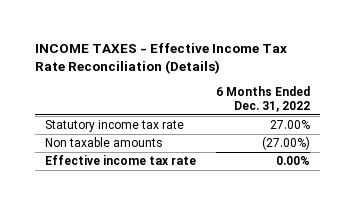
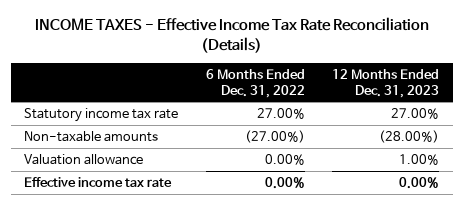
- | 6 Months Ended Dec. 31, 2022
+ | 6 Months Ended Dec. 31, 2022 | 12 Months Ended Dec. 31, 2023
- Non taxable amounts | (27.00%)
+ Non-taxable amounts | (27.00%) | (28.00%)
+ Valuation allowance | 0.00% | 1.00%

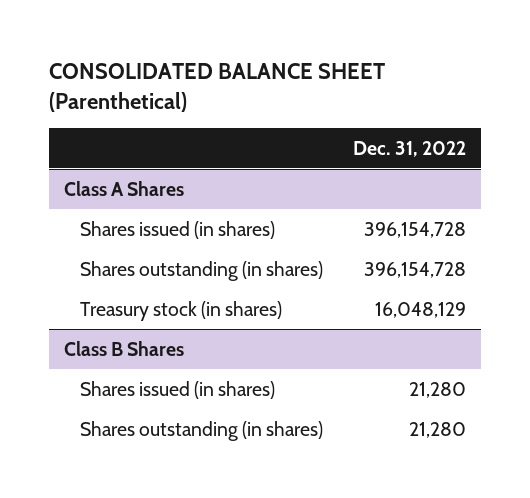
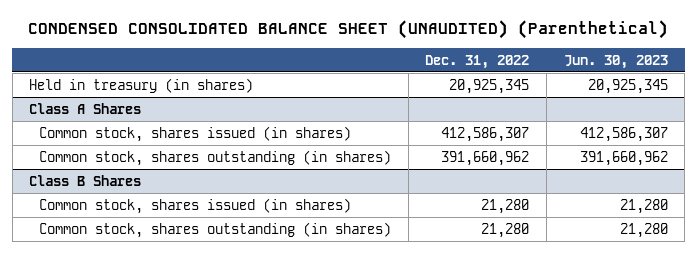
- CONSOLIDATED BALANCE SHEET (Parenthetical)
+ CONDENSED CONSOLIDATED BALANCE SHEET (UNAUDITED) (Parenthetical)
- | Dec. 31, 2022
+ | Dec. 31, 2022 | Jun. 30, 2023
+ Held in treasury (in shares) | 20,925,345 | 20,925,345
@ Class A Shares
- Shares issued (in shares) | 396,154,728
- Shares outstanding (in shares) | 396,154,728
- Treasury stock (in shares) | 16,048,129
+ Common stock, shares issued (in shares) | 412,586,307 | 412,586,307
+ Common stock, shares outstanding (in shares) | 391,660,962 | 391,660,962
@ Class B Shares
- Shares issued (in shares) | 21,280
- Shares outstanding (in shares) | 21,280
+ Common stock, shares issued (in shares) | 21,280 | 21,280
+ Common stock, shares outstanding (in shares) | 21,280 | 21,280

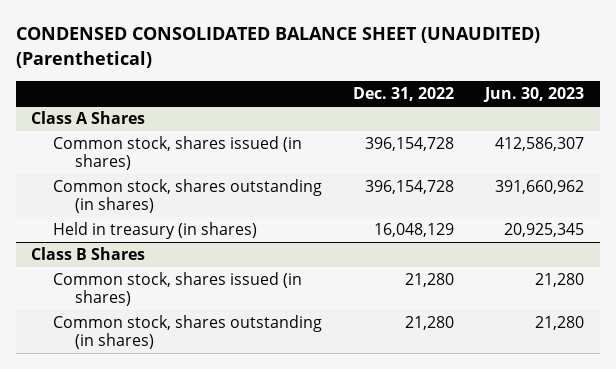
- Held in treasury (in shares) | 20,925,345 | 20,925,345
@ Class A Shares
- Common stock, shares issued (in shares) | 412,586,307 | 412,586,307
- Common stock, shares outstanding (in shares) | 391,660,962 | 391,660,962
+ Common stock, shares issued (in shares) | 396,154,728 | 412,586,307
+ Common stock, shares outstanding (in shares) | 396,154,728 | 391,660,962
+ Held in treasury (in shares) | 16,048,129 | 20,925,345

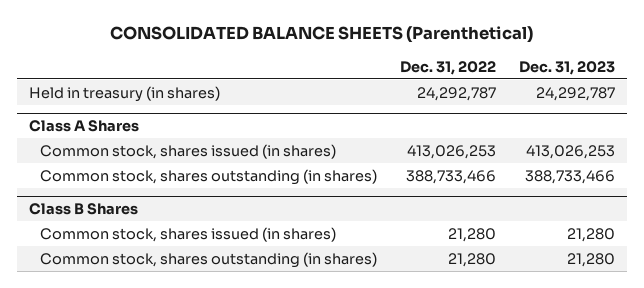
- CONDENSED CONSOLIDATED BALANCE SHEET (UNAUDITED) (Parenthetical)
+ CONSOLIDATED BALANCE SHEETS (Parenthetical)
- | Dec. 31, 2022 | Jun. 30, 2023
+ | Dec. 31, 2022 | Dec. 31, 2023
+ Held in treasury (in shares) | 24,292,787 | 24,292,787
@ Class A Shares
- Common stock, shares issued (in shares) | 396,154,728 | 412,586,307
- Common stock, shares outstanding (in shares) | 396,154,728 | 391,660,962
- Held in treasury (in shares) | 16,048,129 | 20,925,345
+ Common stock, shares issued (in shares) | 413,026,253 | 413,026,253
+ Common stock, shares outstanding (in shares) | 388,733,466 | 388,733,466

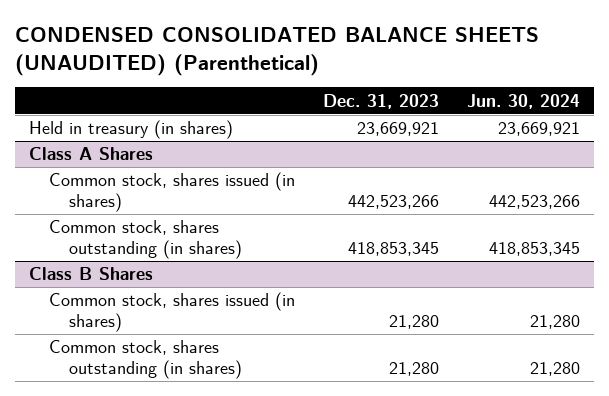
- CONSOLIDATED BALANCE SHEETS (Parenthetical)
+ CONDENSED CONSOLIDATED BALANCE SHEETS (UNAUDITED) (Parenthetical)
- | Dec. 31, 2022 | Dec. 31, 2023
+ | Dec. 31, 2023 | Jun. 30, 2024
- Held in treasury (in shares) | 24,292,787 | 24,292,787
+ Held in treasury (in shares) | 23,669,921 | 23,669,921
@ Class A Shares
- Common stock, shares issued (in shares) | 413,026,253 | 413,026,253
- Common stock, shares outstanding (in shares) | 388,733,466 | 388,733,466
+ Common stock, shares issued (in shares) | 442,523,266 | 442,523,266
+ Common stock, shares outstanding (in shares) | 418,853,345 | 418,853,345

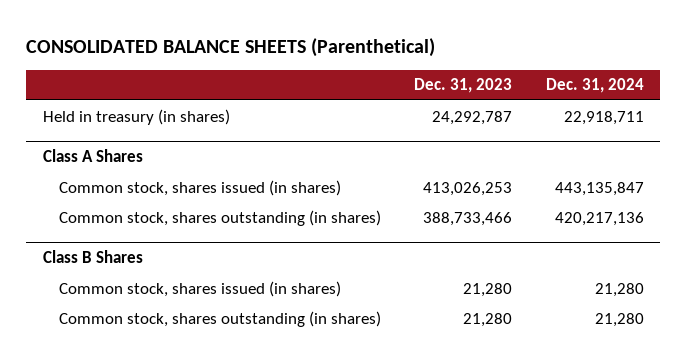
- CONDENSED CONSOLIDATED BALANCE SHEETS (UNAUDITED) (Parenthetical)
+ CONSOLIDATED BALANCE SHEETS (Parenthetical)
- | Dec. 31, 2023 | Jun. 30, 2024
+ | Dec. 31, 2023 | Dec. 31, 2024
- Held in treasury (in shares) | 23,669,921 | 23,669,921
+ Held in treasury (in shares) | 24,292,787 | 22,918,711
@ Class A Shares
- Common stock, shares issued (in shares) | 442,523,266 | 442,523,266
- Common stock, shares outstanding (in shares) | 418,853,345 | 418,853,345
+ Common stock, shares issued (in shares) | 413,026,253 | 443,135,847
+ Common stock, shares outstanding (in shares) | 388,733,466 | 420,217,136

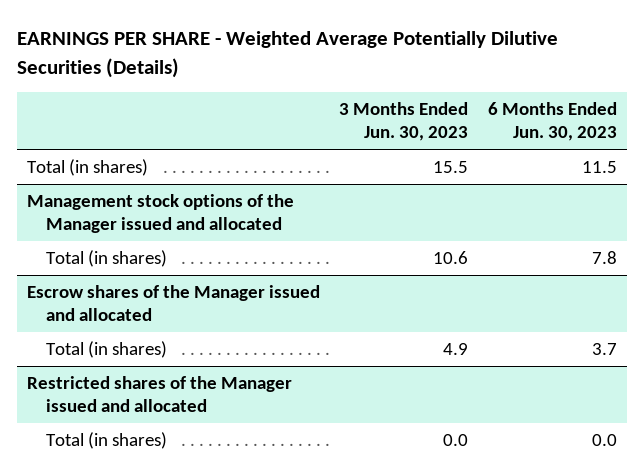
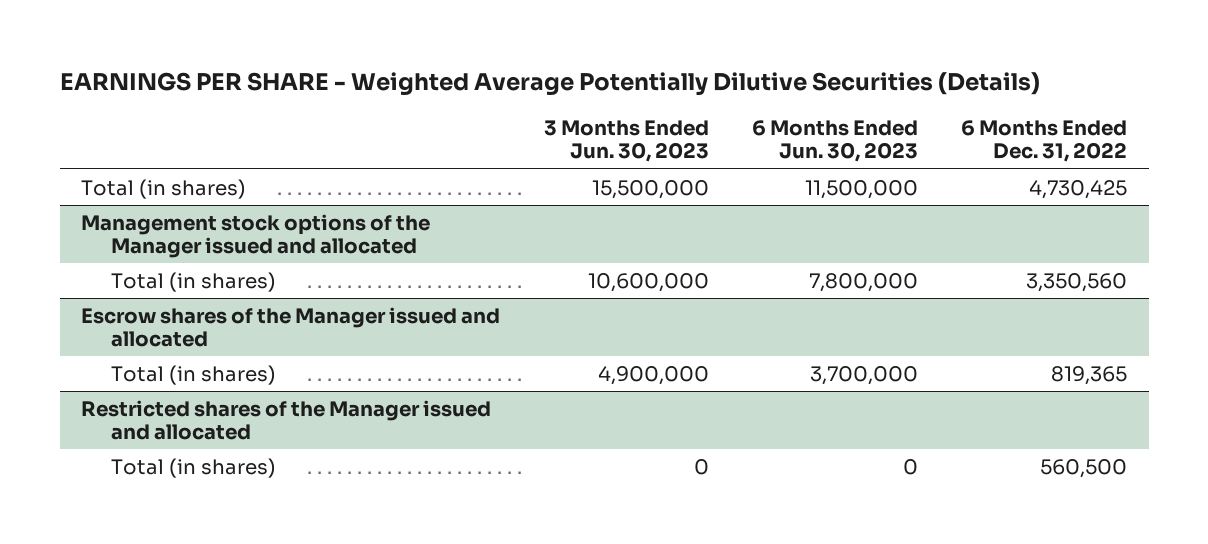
- | 3 Months Ended Jun. 30, 2023 | 6 Months Ended Jun. 30, 2023
+ | 3 Months Ended Jun. 30, 2023 | 6 Months Ended Jun. 30, 2023 | 6 Months Ended Dec. 31, 2022
- Total (in shares) | 15.5 | 11.5
+ Total (in shares) | 15,500,000 | 11,500,000 | 4,730,425
@ Management stock options of the Manager issued and allocated
- Total (in shares) | 10.6 | 7.8
+ Total (in shares) | 10,600,000 | 7,800,000 | 3,350,560
@ Escrow shares of the Manager issued and allocated
- Total (in shares) | 4.9 | 3.7
+ Total (in shares) | 4,900,000 | 3,700,000 | 819,365
@ Restricted shares of the Manager issued and allocated
- Total (in shares) | 0.0 | 0.0
+ Total (in shares) | 0 | 0 | 560,500

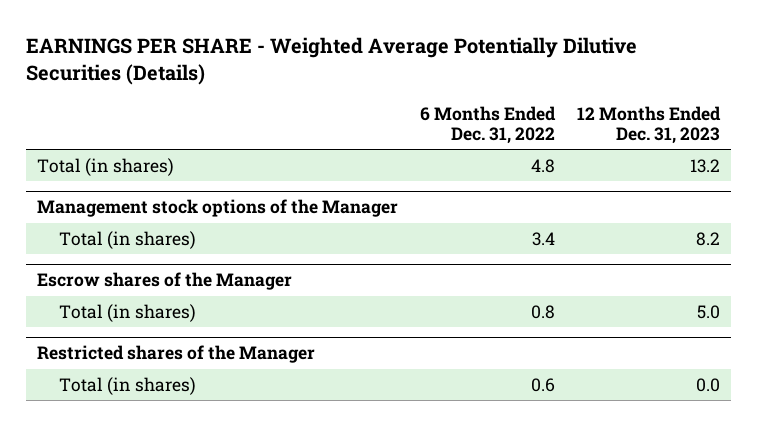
- | 3 Months Ended Jun. 30, 2023 | 6 Months Ended Jun. 30, 2023 | 6 Months Ended Dec. 31, 2022
+ | 6 Months Ended Dec. 31, 2022 | 12 Months Ended Dec. 31, 2023
- Total (in shares) | 15,500,000 | 11,500,000 | 4,730,425
- Management stock options of the Manager issued and allocated
- Total (in shares) | 10,600,000 | 7,800,000 | 3,350,560
- Escrow shares of the Manager issued and allocated
- Total (in shares) | 4,900,000 | 3,700,000 | 819,365
- Restricted shares of the Manager issued and allocated
- Total (in shares) | 0 | 0 | 560,500
+ Total (in shares) | 4.8 | 13.2
+ Management stock options of the Manager
+ Total (in shares) | 3.4 | 8.2
+ Escrow shares of the Manager
+ Total (in shares) | 0.8 | 5.0
+ Restricted shares of the Manager
+ Total (in shares) | 0.6 | 0.0

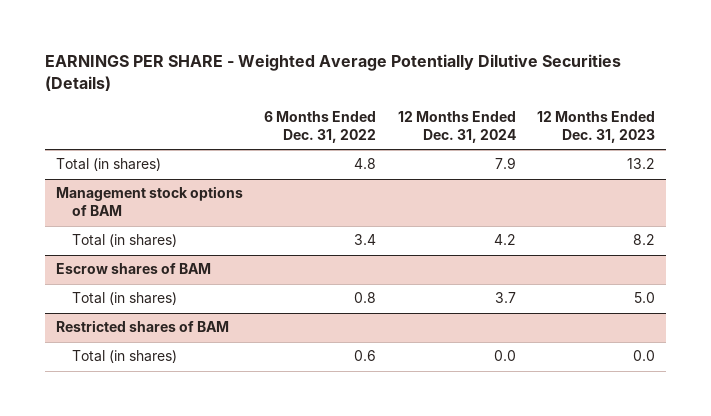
- | 6 Months Ended Dec. 31, 2022 | 12 Months Ended Dec. 31, 2023
+ | 6 Months Ended Dec. 31, 2022 | 12 Months Ended Dec. 31, 2024 | 12 Months Ended Dec. 31, 2023
- Management stock options of the Manager
+ Management stock options of BAM
- Escrow shares of the Manager
+ Escrow shares of BAM
- Restricted shares of the Manager
+ Restricted shares of BAM

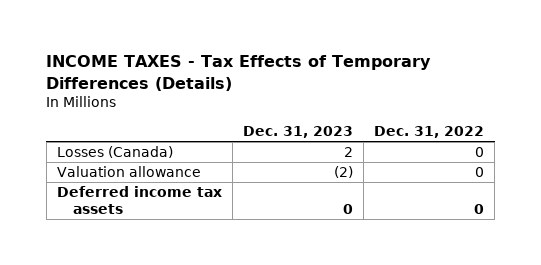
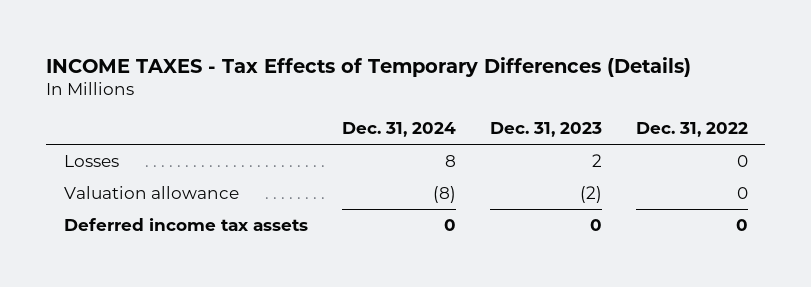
- | Dec. 31, 2023 | Dec. 31, 2022
+ | Dec. 31, 2024 | Dec. 31, 2023 | Dec. 31, 2022
- Losses (Canada) | 2 | 0
+ Losses | 8 | 2 | 0

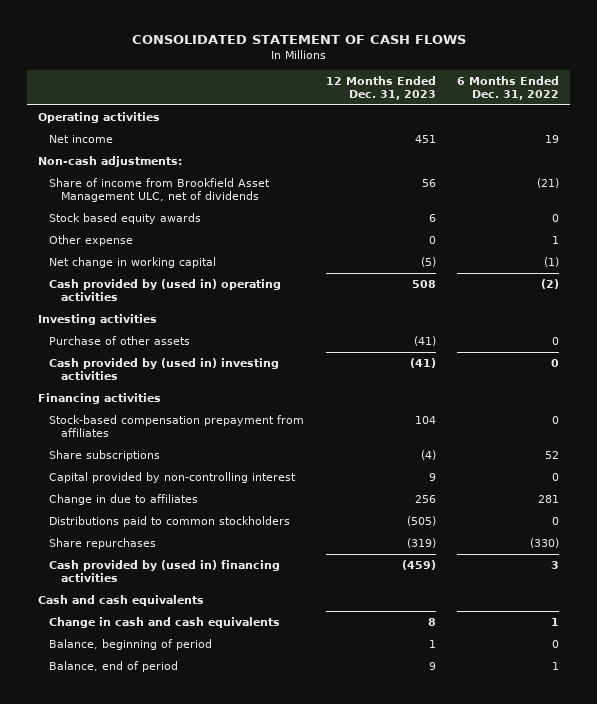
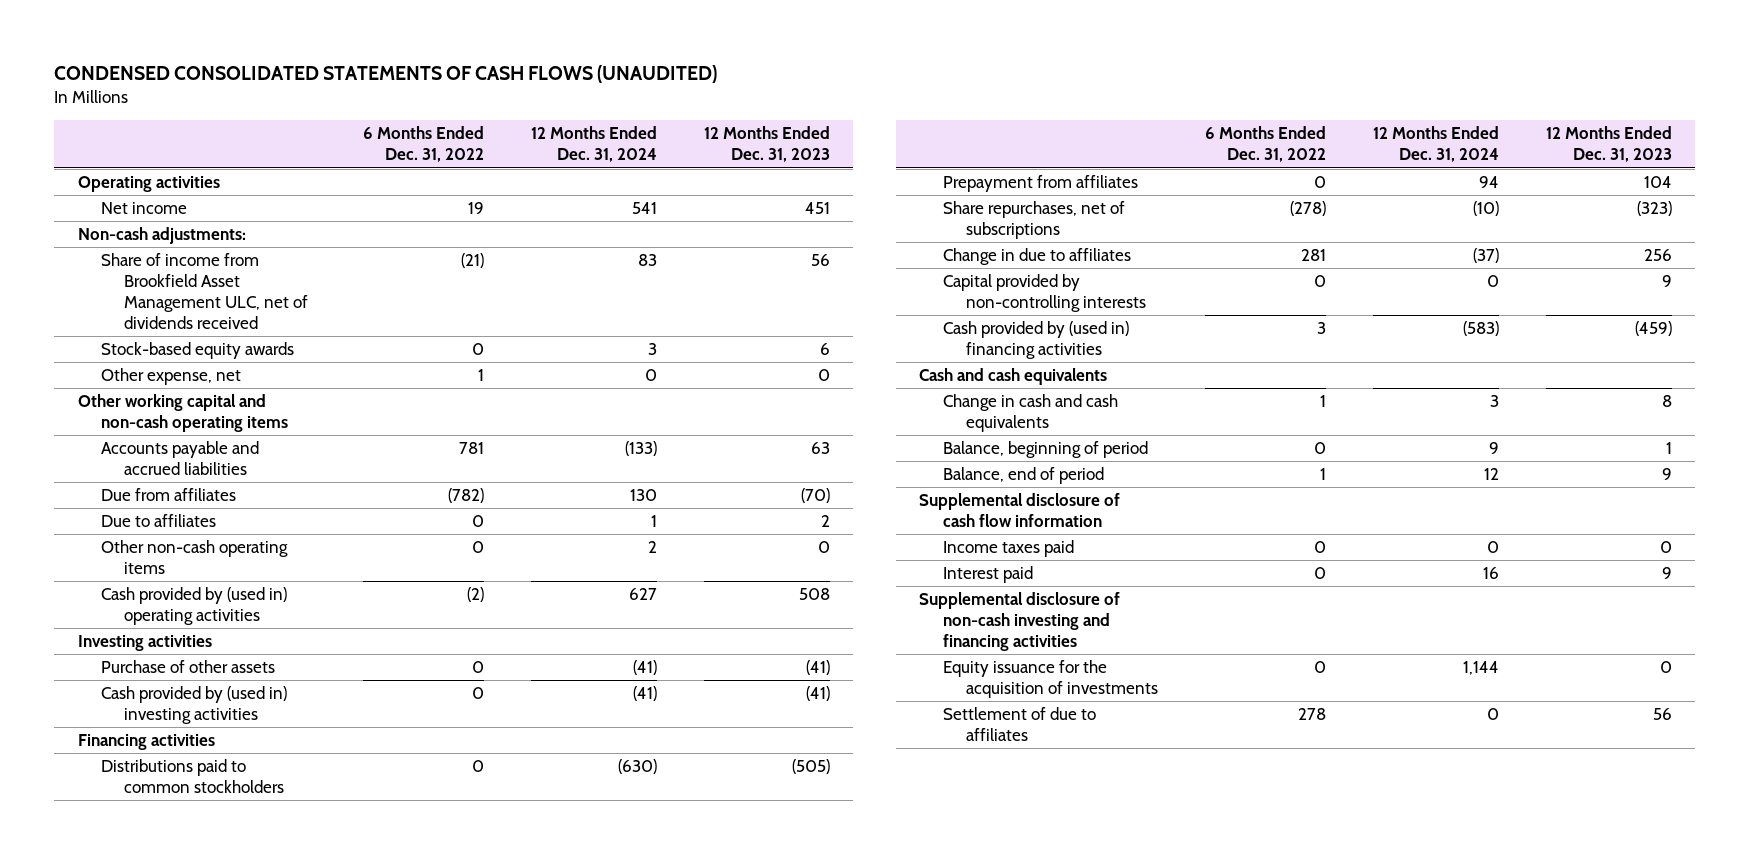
- CONSOLIDATED STATEMENT OF CASH FLOWS
+ CONDENSED CONSOLIDATED STATEMENTS OF CASH FLOWS (UNAUDITED)
- | 12 Months Ended Dec. 31, 2023 | 6 Months Ended Dec. 31, 2022
+ | 6 Months Ended Dec. 31, 2022 | 12 Months Ended Dec. 31, 2024 | 12 Months Ended Dec. 31, 2023
- Share of income from Brookfield Asset Management ULC, net of dividends | 56 | (21)
- Stock based equity awards | 6 | 0
- Other expense | 0 | 1
- Net change in working capital | (5) | (1)
+ Share of income from Brookfield Asset Management ULC, net of dividends received | (21) | 83 | 56
+ Stock-based equity awards | 0 | 3 | 6
+ Other expense, net | 1 | 0 | 0
+ Other working capital and non-cash operating items
+ Accounts payable and accrued liabilities | 781 | (133) | 63
+ Due from affiliates | (782) | 130 | (70)
+ Due to affiliates | 0 | 1 | 2
+ Other non-cash operating items | 0 | 2 | 0
- Stock-based compensation prepayment from affiliates | 104 | 0
- Share subscriptions | (4) | 52
- Capital provided by non-controlling interest | 9 | 0
- Share repurchases | (319) | (330)
+ Prepayment from affiliates | 0 | 94 | 104
+ Share repurchases, net of subscriptions | (278) | (10) | (323)
moved down: Change in due to affiliates | 281 | (37) | 256
+ Capital provided by non-controlling interests | 0 | 0 | 9
+ Supplemental disclosure of cash flow information
+ Income taxes paid | 0 | 0 | 0
+ Interest paid | 0 | 16 | 9
+ Supplemental disclosure of non-cash investing and financing activities
+ Equity issuance for the acquisition of investments | 0 | 1,144 | 0
+ Settlement of due to affiliates | 278 | 0 | 56

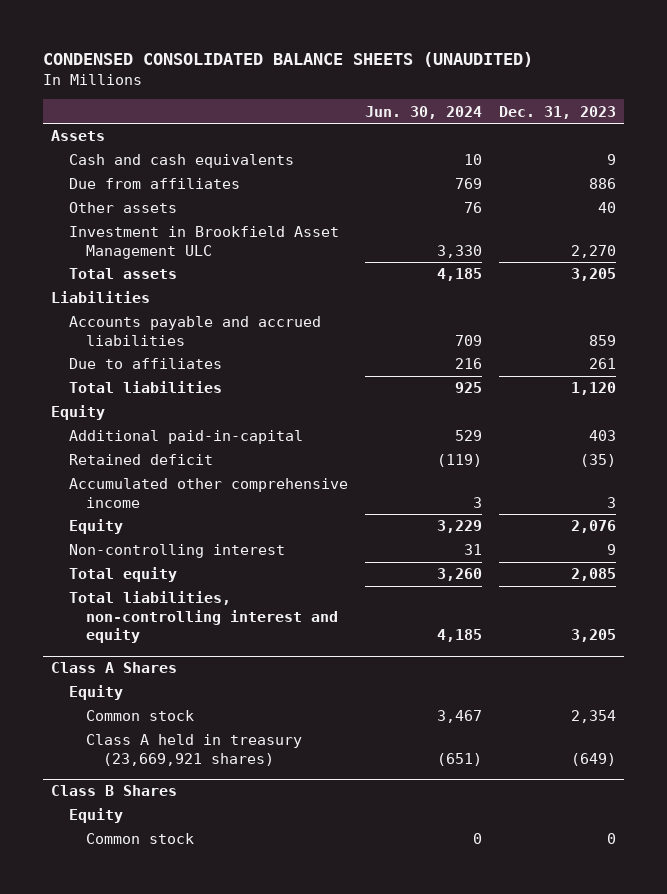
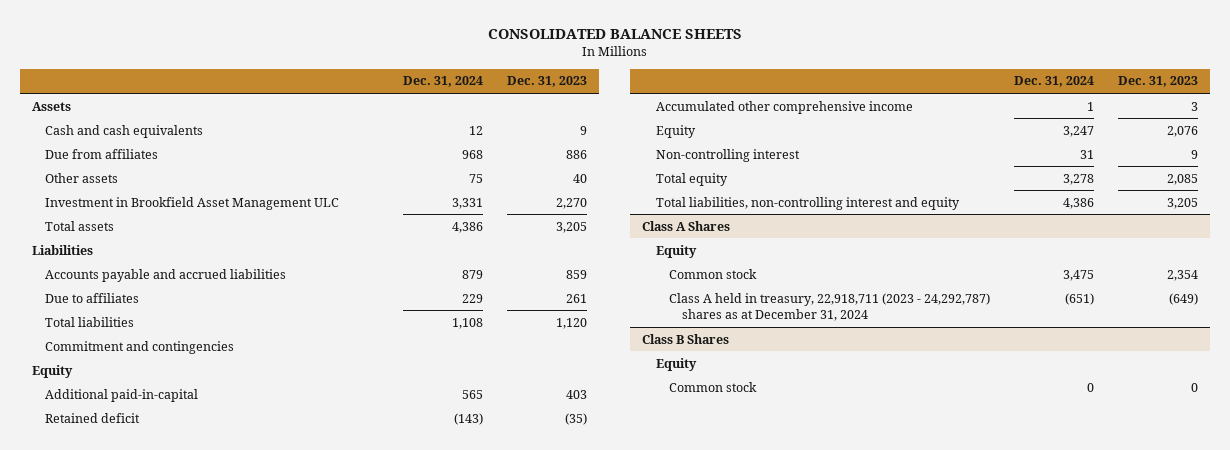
- CONDENSED CONSOLIDATED BALANCE SHEETS (UNAUDITED)
+ CONSOLIDATED BALANCE SHEETS
- | Jun. 30, 2024 | Dec. 31, 2023
+ | Dec. 31, 2024 | Dec. 31, 2023
+ Commitment and contingencies
@ Class A Shares
- Class A held in treasury (23,669,921 shares) | (651) | (649)
+ Class A held in treasury, 22,918,711 (2023 - 24,292,787) shares as at December 31, 2024 | (651) | (649)

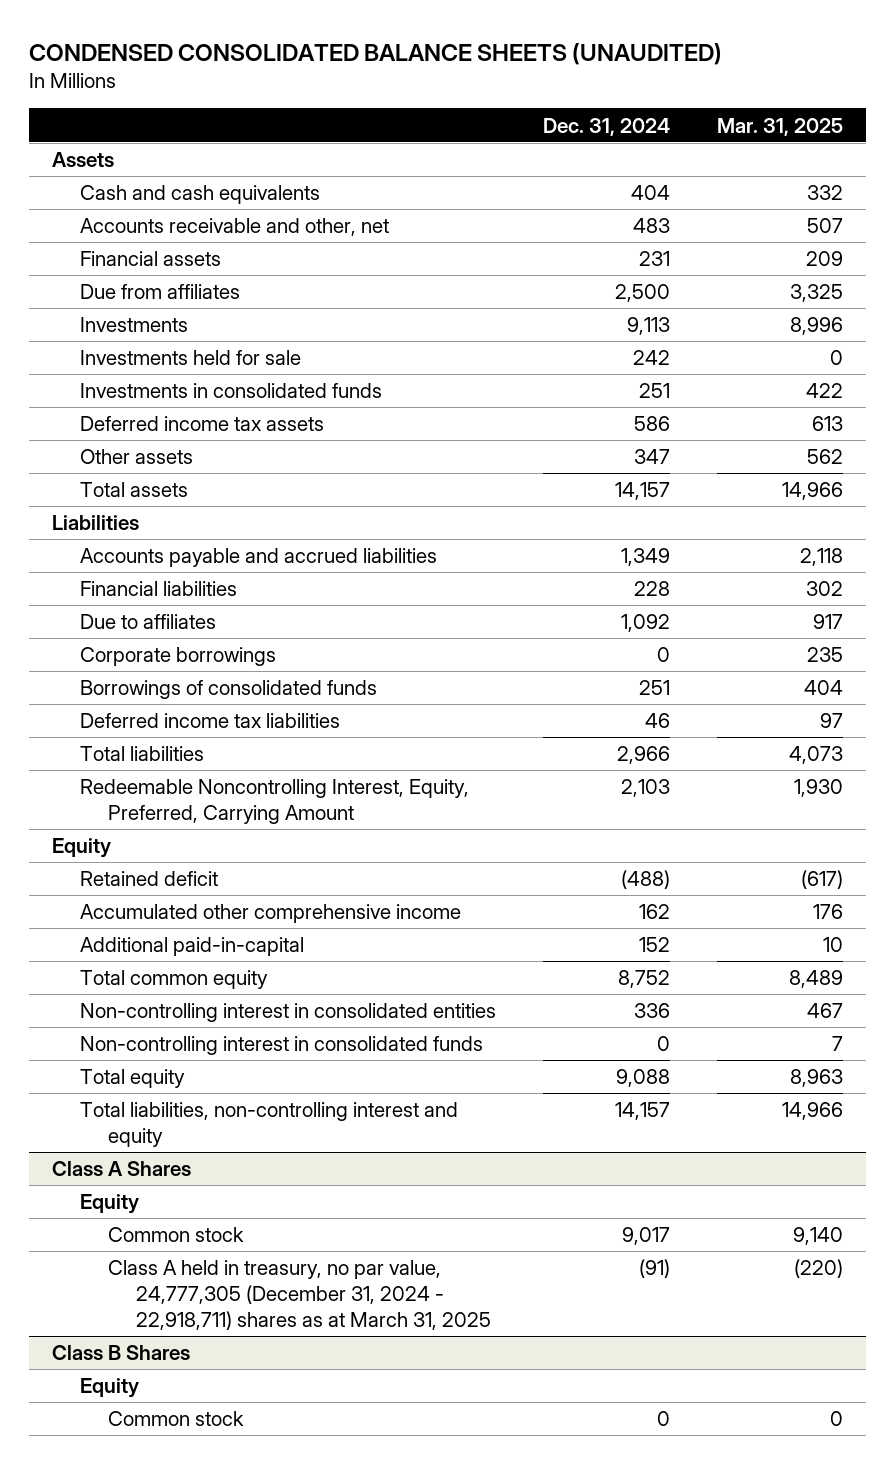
- CONSOLIDATED BALANCE SHEETS
+ CONDENSED CONSOLIDATED BALANCE SHEETS (UNAUDITED)
- | Dec. 31, 2024 | Dec. 31, 2023
+ | Dec. 31, 2024 | Mar. 31, 2025
- Cash and cash equivalents | 12 | 9
- Due from affiliates | 968 | 886
- Other assets | 75 | 40
- Investment in Brookfield Asset Management ULC | 3,331 | 2,270
- Total assets | 4,386 | 3,205
+ Cash and cash equivalents | 404 | 332
+ Accounts receivable and other, net | 483 | 507
+ Financial assets | 231 | 209
+ Due from affiliates | 2,500 | 3,325
+ Investments | 9,113 | 8,996
+ Investments held for sale | 242 | 0
+ Investments in consolidated funds | 251 | 422
+ Deferred income tax assets | 586 | 613
+ Other assets | 347 | 562
+ Total assets | 14,157 | 14,966
- Accounts payable and accrued liabilities | 879 | 859
- Due to affiliates | 229 | 261
- Total liabilities | 1,108 | 1,120
- Commitment and contingencies
+ Accounts payable and accrued liabilities | 1,349 | 2,118
+ Financial liabilities | 228 | 302
+ Due to affiliates | 1,092 | 917
+ Corporate borrowings | 0 | 235
+ Borrowings of consolidated funds | 251 | 404
+ Deferred income tax liabilities | 46 | 97
+ Total liabilities | 2,966 | 4,073
+ Redeemable Noncontrolling Interest, Equity, Preferred, Carrying Amount | 2,103 | 1,930
- Additional paid-in-capital | 565 | 403
- Retained deficit | (143) | (35)
- Accumulated other comprehensive income | 1 | 3
- Equity | 3,247 | 2,076
- Non-controlling interest | 31 | 9
- Total equity | 3,278 | 2,085
- Total liabilities, non-controlling interest and equity | 4,386 | 3,205
+ Retained deficit | (488) | (617)
+ Accumulated other comprehensive income | 162 | 176
+ Additional paid-in-capital | 152 | 10
+ Total common equity | 8,752 | 8,489
+ Non-controlling interest in consolidated entities | 336 | 467
+ Non-controlling interest in consolidated funds | 0 | 7
+ Total equity | 9,088 | 8,963
+ Total liabilities, non-controlling interest and equity | 14,157 | 14,966
@ Class A Shares
- Common stock | 3,475 | 2,354
- Class A held in treasury, 22,918,711 (2023 - 24,292,787) shares as at December 31, 2024 | (651) | (649)
+ Common stock | 9,017 | 9,140
+ Class A held in treasury, no par value, 24,777,305 (December 31, 2024 - 22,918,711) shares as at March 31, 2025 | (91) | (220)

